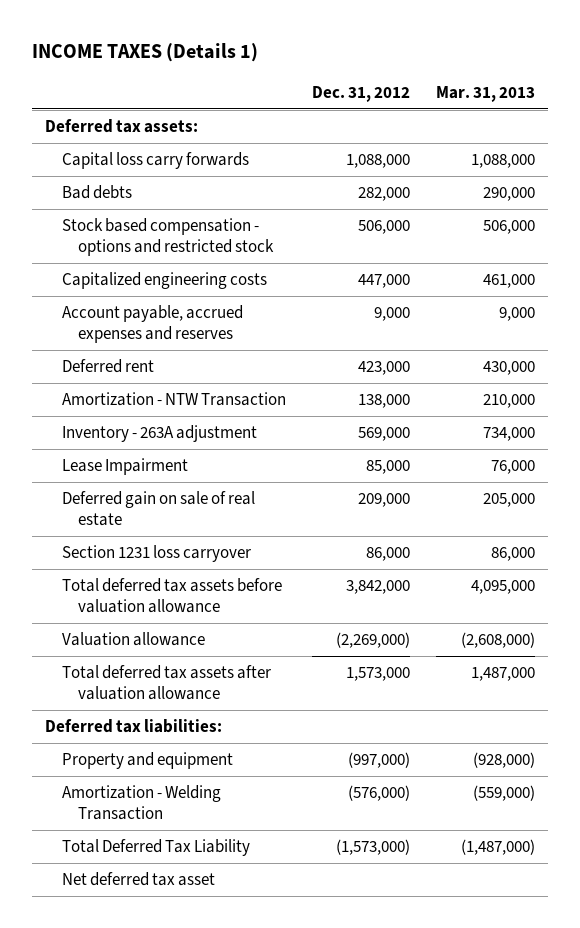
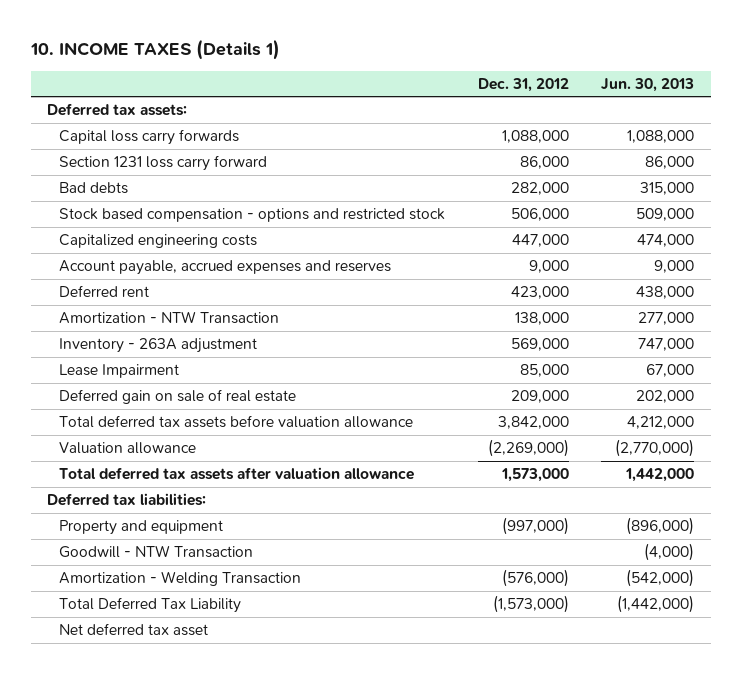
- INCOME TAXES (Details 1)
+ 10. INCOME TAXES (Details 1)
- | Dec. 31, 2012 | Mar. 31, 2013
+ | Dec. 31, 2012 | Jun. 30, 2013
+ Section 1231 loss carry forward | 86,000 | 86,000
- Section 1231 loss carryover | 86,000 | 86,000
+ Goodwill - NTW Transaction | | (4,000)

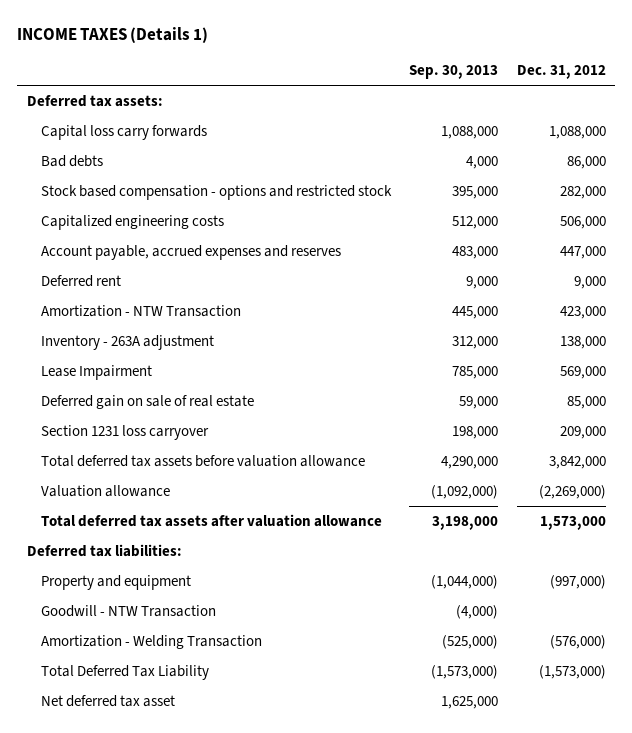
- 10. INCOME TAXES (Details 1)
+ INCOME TAXES (Details 1)
- | Dec. 31, 2012 | Jun. 30, 2013
+ | Sep. 30, 2013 | Dec. 31, 2012
- Section 1231 loss carry forward | 86,000 | 86,000
- Bad debts | 282,000 | 315,000
- Stock based compensation - options and restricted stock | 506,000 | 509,000
- Capitalized engineering costs | 447,000 | 474,000
- Account payable, accrued expenses and reserves | 9,000 | 9,000
- Deferred rent | 423,000 | 438,000
- Amortization - NTW Transaction | 138,000 | 277,000
- Inventory - 263A adjustment | 569,000 | 747,000
- Lease Impairment | 85,000 | 67,000
- Deferred gain on sale of real estate | 209,000 | 202,000
+ Bad debts | 4,000 | 86,000
+ Stock based compensation - options and restricted stock | 395,000 | 282,000
+ Capitalized engineering costs | 512,000 | 506,000
+ Account payable, accrued expenses and reserves | 483,000 | 447,000
+ Deferred rent | 9,000 | 9,000
+ Amortization - NTW Transaction | 445,000 | 423,000
+ Inventory - 263A adjustment | 312,000 | 138,000
+ Lease Impairment | 785,000 | 569,000
+ Deferred gain on sale of real estate | 59,000 | 85,000
+ Section 1231 loss carryover | 198,000 | 209,000

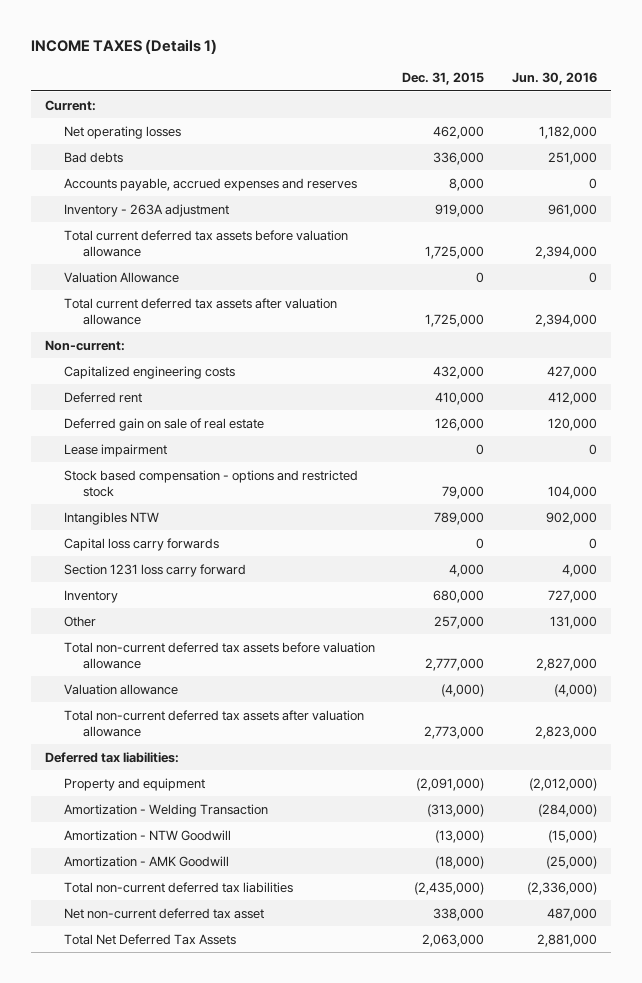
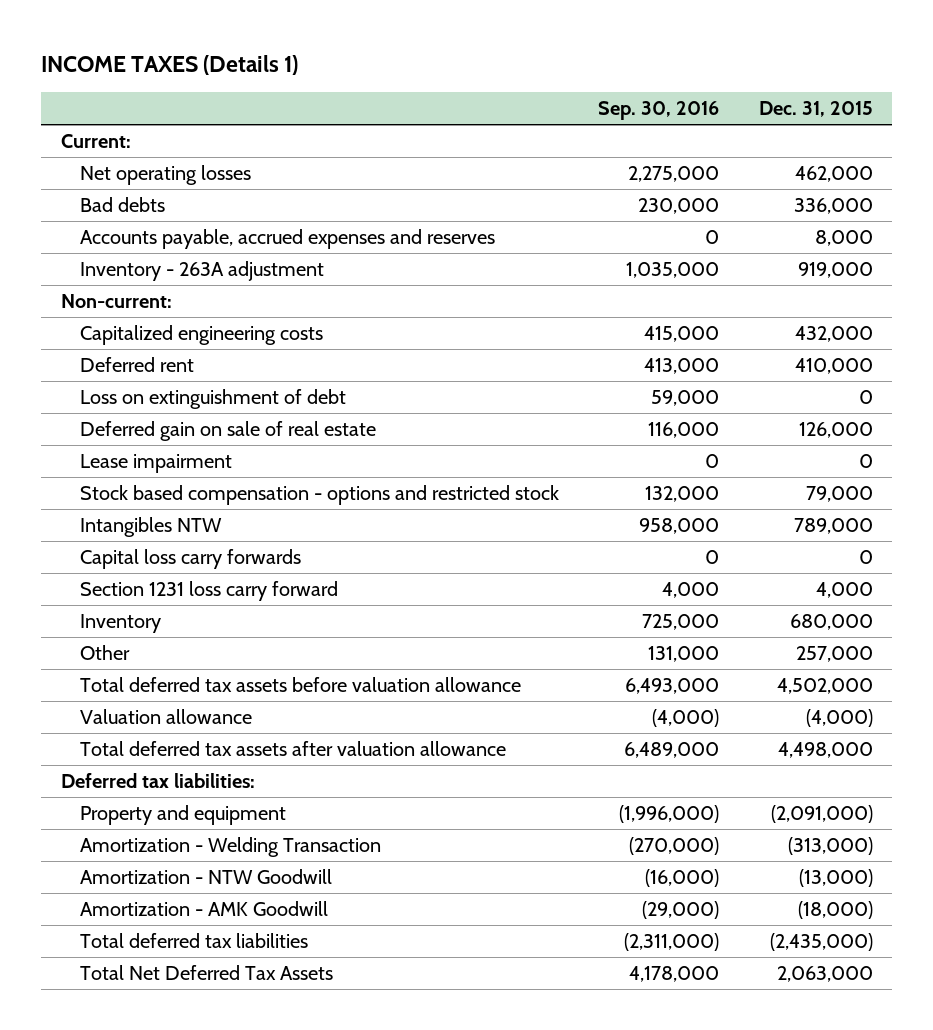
- | Dec. 31, 2015 | Jun. 30, 2016
+ | Sep. 30, 2016 | Dec. 31, 2015
- Total current deferred tax assets before valuation allowance | 1,725,000 | 2,394,000
- Valuation Allowance | 0 | 0
- Total current deferred tax assets after valuation allowance | 1,725,000 | 2,394,000
+ Loss on extinguishment of debt | 59,000 | 0
- Total non-current deferred tax assets before valuation allowance | 2,777,000 | 2,827,000
+ Total deferred tax assets before valuation allowance | 6,493,000 | 4,502,000
- Total non-current deferred tax assets after valuation allowance | 2,773,000 | 2,823,000
+ Total deferred tax assets after valuation allowance | 6,489,000 | 4,498,000
- Total non-current deferred tax liabilities | (2,435,000) | (2,336,000)
- Net non-current deferred tax asset | 338,000 | 487,000
+ Total deferred tax liabilities | (2,311,000) | (2,435,000)

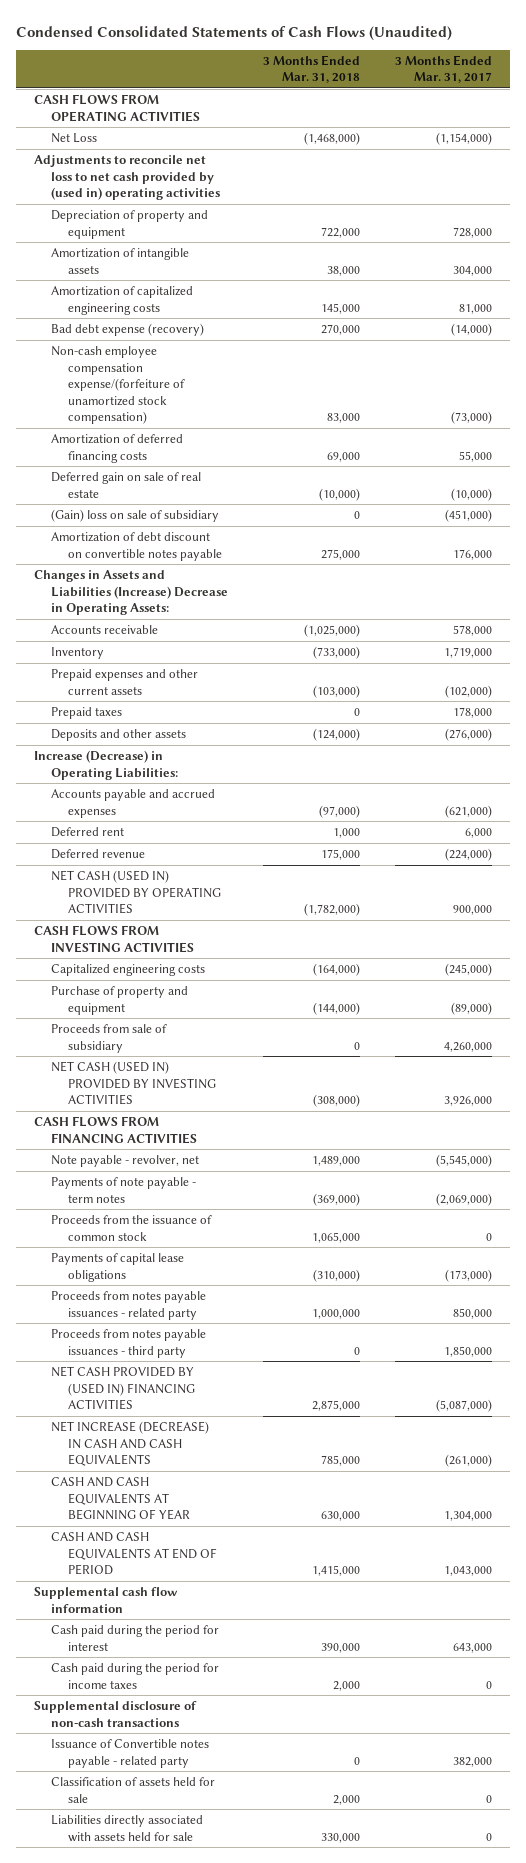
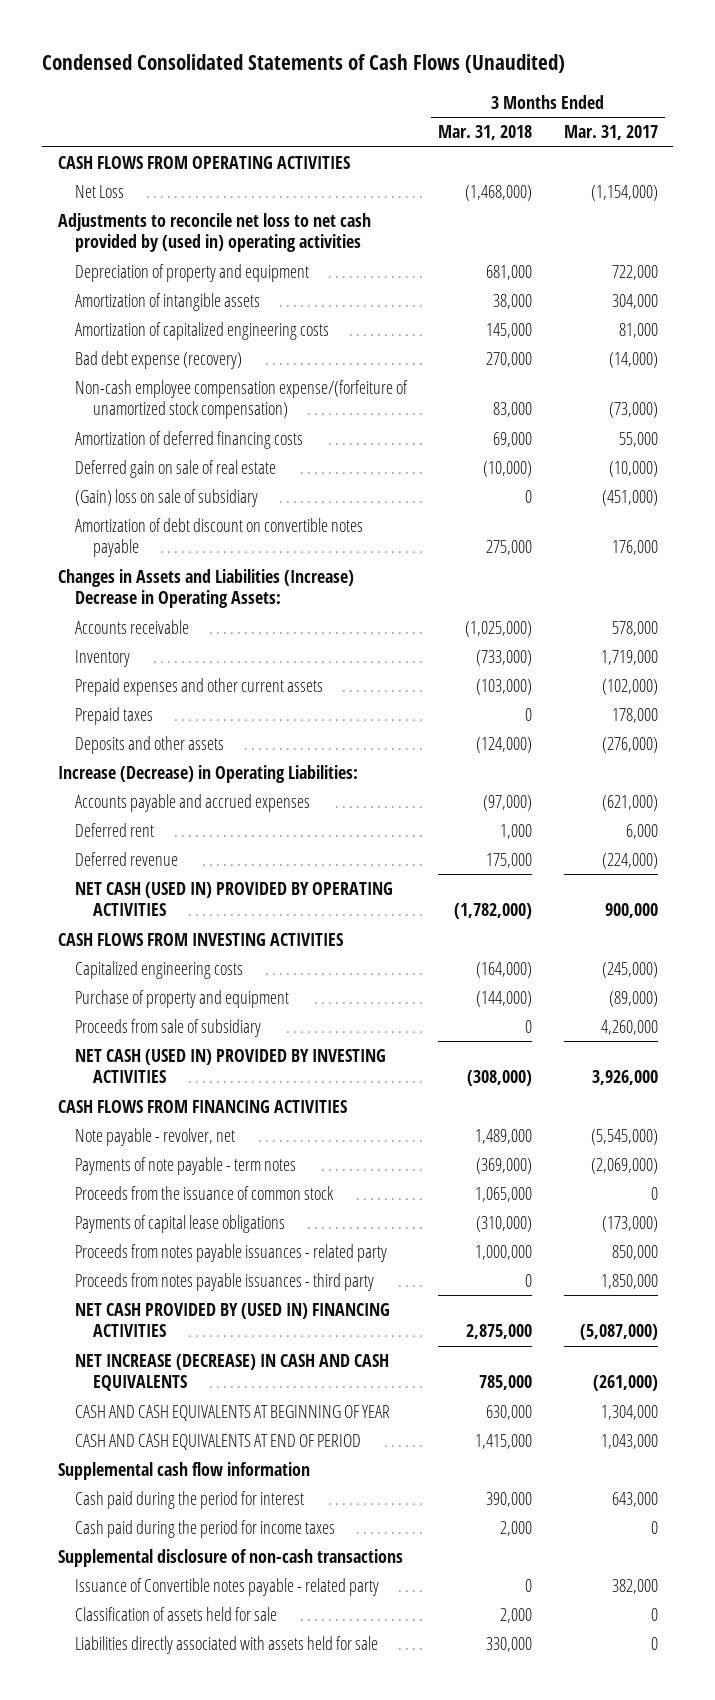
- Depreciation of property and equipment | 722,000 | 728,000
+ Depreciation of property and equipment | 681,000 | 722,000

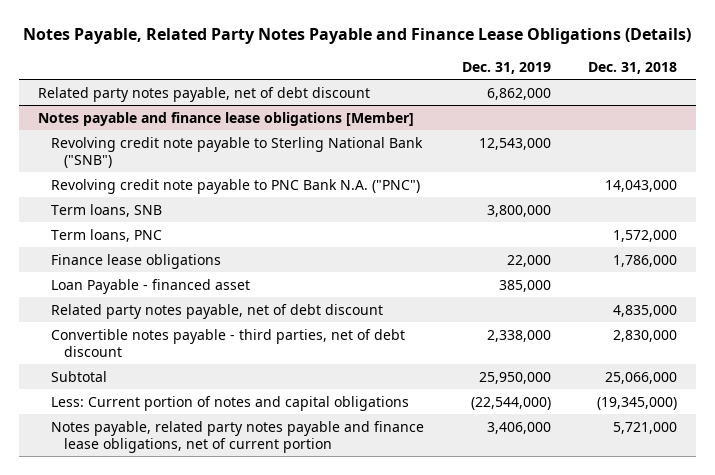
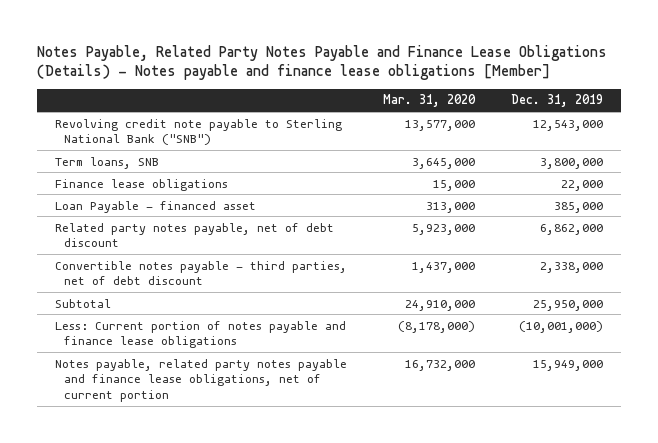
- Notes Payable, Related Party Notes Payable and Finance Lease Obligations (Details)
+ Notes Payable, Related Party Notes Payable and Finance Lease Obligations (Details) - Notes payable and finance lease obligations [Member]
- | Dec. 31, 2019 | Dec. 31, 2018
+ | Mar. 31, 2020 | Dec. 31, 2019
- Notes payable and finance lease obligations [Member]
- Revolving credit note payable to PNC Bank N.A. ("PNC") | | 14,043,000
- Term loans, PNC | | 1,572,000
- Related party notes payable, net of debt discount | | 4,835,000
moved down: Related party notes payable, net of debt discount | 5,923,000 | 6,862,000
- Less: Current portion of notes and capital obligations | (22,544,000) | (19,345,000)
- Notes payable, related party notes payable and finance lease obligations, net of current portion | 3,406,000 | 5,721,000
+ Less: Current portion of notes payable and finance lease obligations | (8,178,000) | (10,001,000)
+ Notes payable, related party notes payable and finance lease obligations, net of current portion | 16,732,000 | 15,949,000

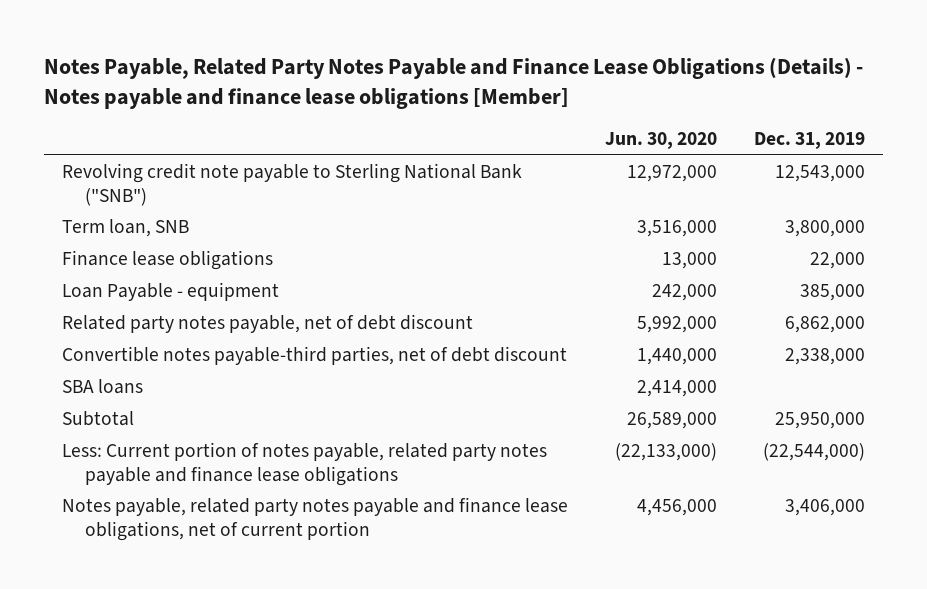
- | Mar. 31, 2020 | Dec. 31, 2019
+ | Jun. 30, 2020 | Dec. 31, 2019
- Term loans, SNB | 3,645,000 | 3,800,000
+ Term loan, SNB | 3,516,000 | 3,800,000
- Loan Payable - financed asset | 313,000 | 385,000
+ Loan Payable - equipment | 242,000 | 385,000
- Convertible notes payable - third parties, net of debt discount | 1,437,000 | 2,338,000
+ Convertible notes payable-third parties, net of debt discount | 1,440,000 | 2,338,000
+ SBA loans | 2,414,000 |
- Less: Current portion of notes payable and finance lease obligations | (8,178,000) | (10,001,000)
- Notes payable, related party notes payable and finance lease obligations, net of current portion | 16,732,000 | 15,949,000
+ Less: Current portion of notes payable, related party notes payable and finance lease obligations | (22,133,000) | (22,544,000)
+ Notes payable, related party notes payable and finance lease obligations, net of current portion | 4,456,000 | 3,406,000

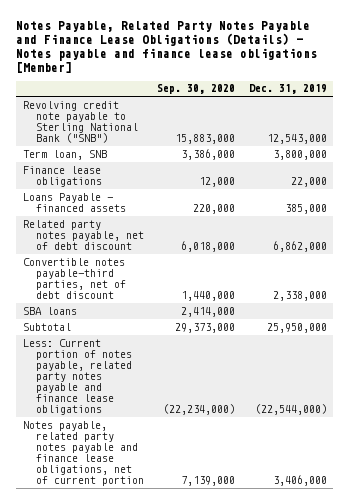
- | Jun. 30, 2020 | Dec. 31, 2019
+ | Sep. 30, 2020 | Dec. 31, 2019
- Loan Payable - equipment | 242,000 | 385,000
+ Loans Payable - financed assets | 220,000 | 385,000

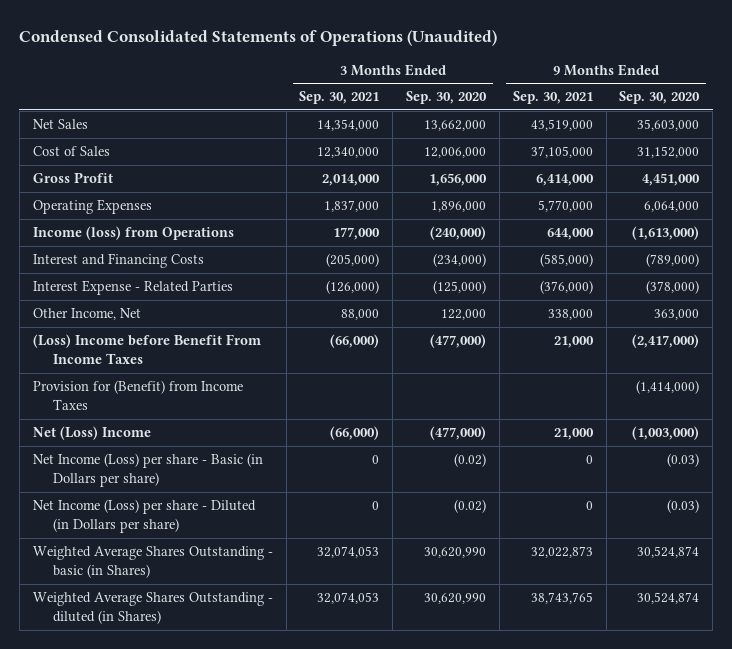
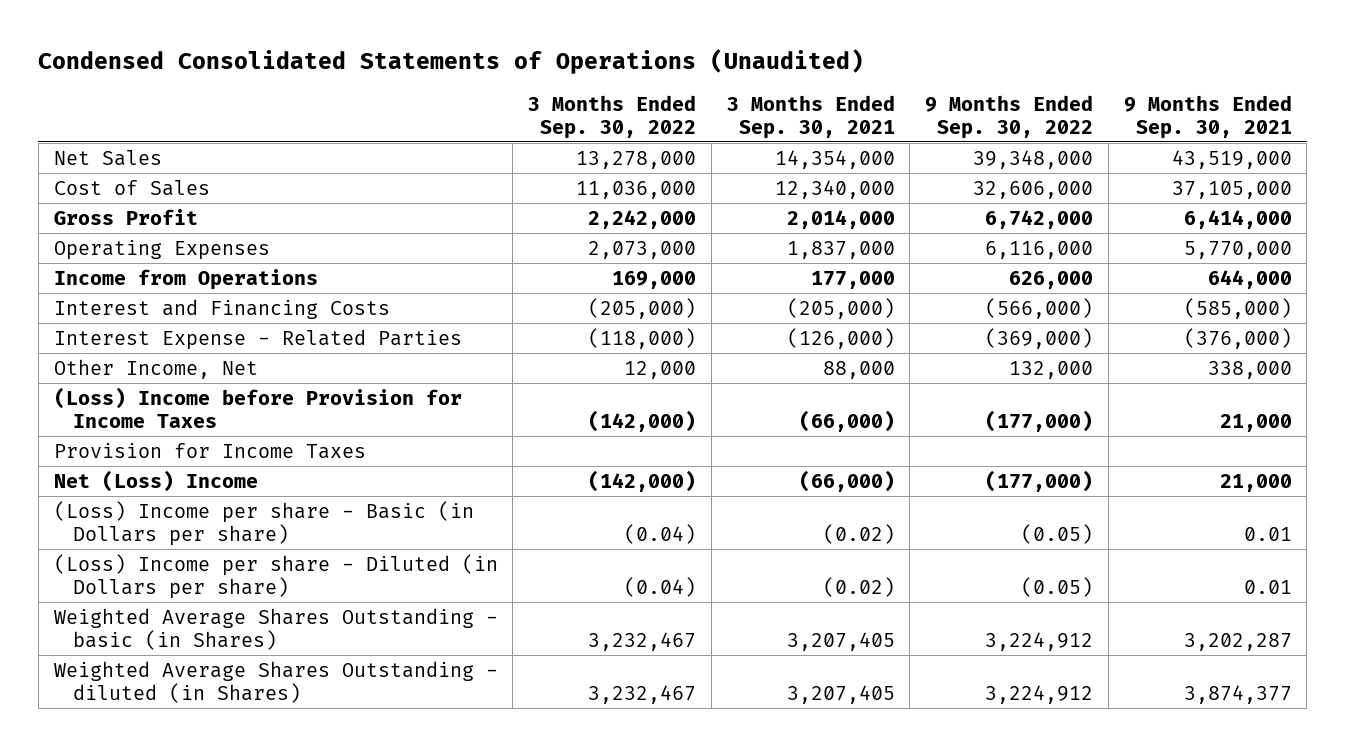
- | 3 Months Ended Sep. 30, 2021 | 3 Months Ended Sep. 30, 2020 | 9 Months Ended Sep. 30, 2021 | 9 Months Ended Sep. 30, 2020
+ | 3 Months Ended Sep. 30, 2022 | 3 Months Ended Sep. 30, 2021 | 9 Months Ended Sep. 30, 2022 | 9 Months Ended Sep. 30, 2021
- Income (loss) from Operations | 177,000 | (240,000) | 644,000 | (1,613,000)
+ Income from Operations | 169,000 | 177,000 | 626,000 | 644,000
- (Loss) Income before Benefit From Income Taxes | (66,000) | (477,000) | 21,000 | (2,417,000)
- Provision for (Benefit) from Income Taxes | | | | (1,414,000)
+ (Loss) Income before Provision for Income Taxes | (142,000) | (66,000) | (177,000) | 21,000
+ Provision for Income Taxes
- Net Income (Loss) per share - Basic (in Dollars per share) | 0 | (0.02) | 0 | (0.03)
- Net Income (Loss) per share - Diluted (in Dollars per share) | 0 | (0.02) | 0 | (0.03)
- Weighted Average Shares Outstanding - basic (in Shares) | 32,074,053 | 30,620,990 | 32,022,873 | 30,524,874
- Weighted Average Shares Outstanding - diluted (in Shares) | 32,074,053 | 30,620,990 | 38,743,765 | 30,524,874
+ (Loss) Income per share - Basic (in Dollars per share) | (0.04) | (0.02) | (0.05) | 0.01
+ (Loss) Income per share - Diluted (in Dollars per share) | (0.04) | (0.02) | (0.05) | 0.01
+ Weighted Average Shares Outstanding - basic (in Shares) | 3,232,467 | 3,207,405 | 3,224,912 | 3,202,287
+ Weighted Average Shares Outstanding - diluted (in Shares) | 3,232,467 | 3,207,405 | 3,224,912 | 3,874,377

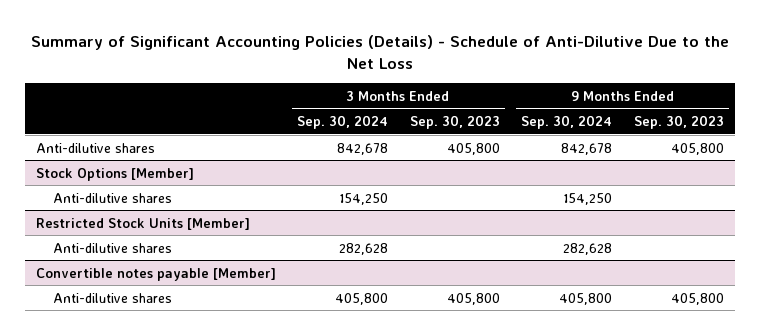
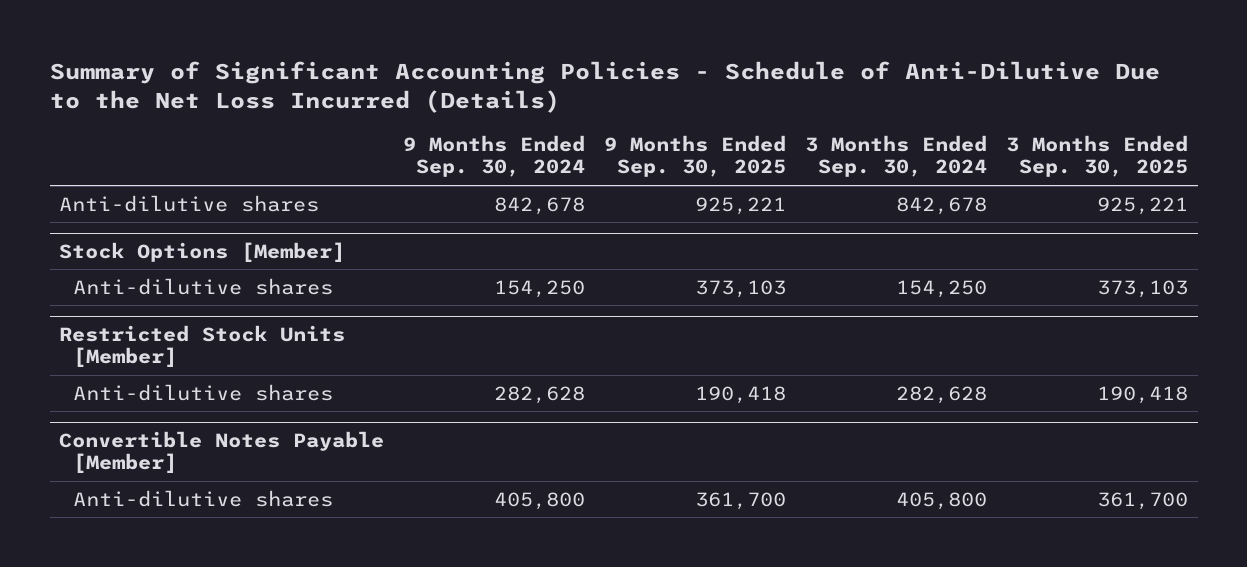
- Summary of Significant Accounting Policies (Details) - Schedule of Anti-Dilutive Due to the Net Loss
+ Summary of Significant Accounting Policies - Schedule of Anti-Dilutive Due to the Net Loss Incurred (Details)
- | 3 Months Ended Sep. 30, 2024 | 3 Months Ended Sep. 30, 2023 | 9 Months Ended Sep. 30, 2024 | 9 Months Ended Sep. 30, 2023
+ | 9 Months Ended Sep. 30, 2024 | 9 Months Ended Sep. 30, 2025 | 3 Months Ended Sep. 30, 2024 | 3 Months Ended Sep. 30, 2025
- Convertible notes payable [Member]
+ Convertible Notes Payable [Member]

